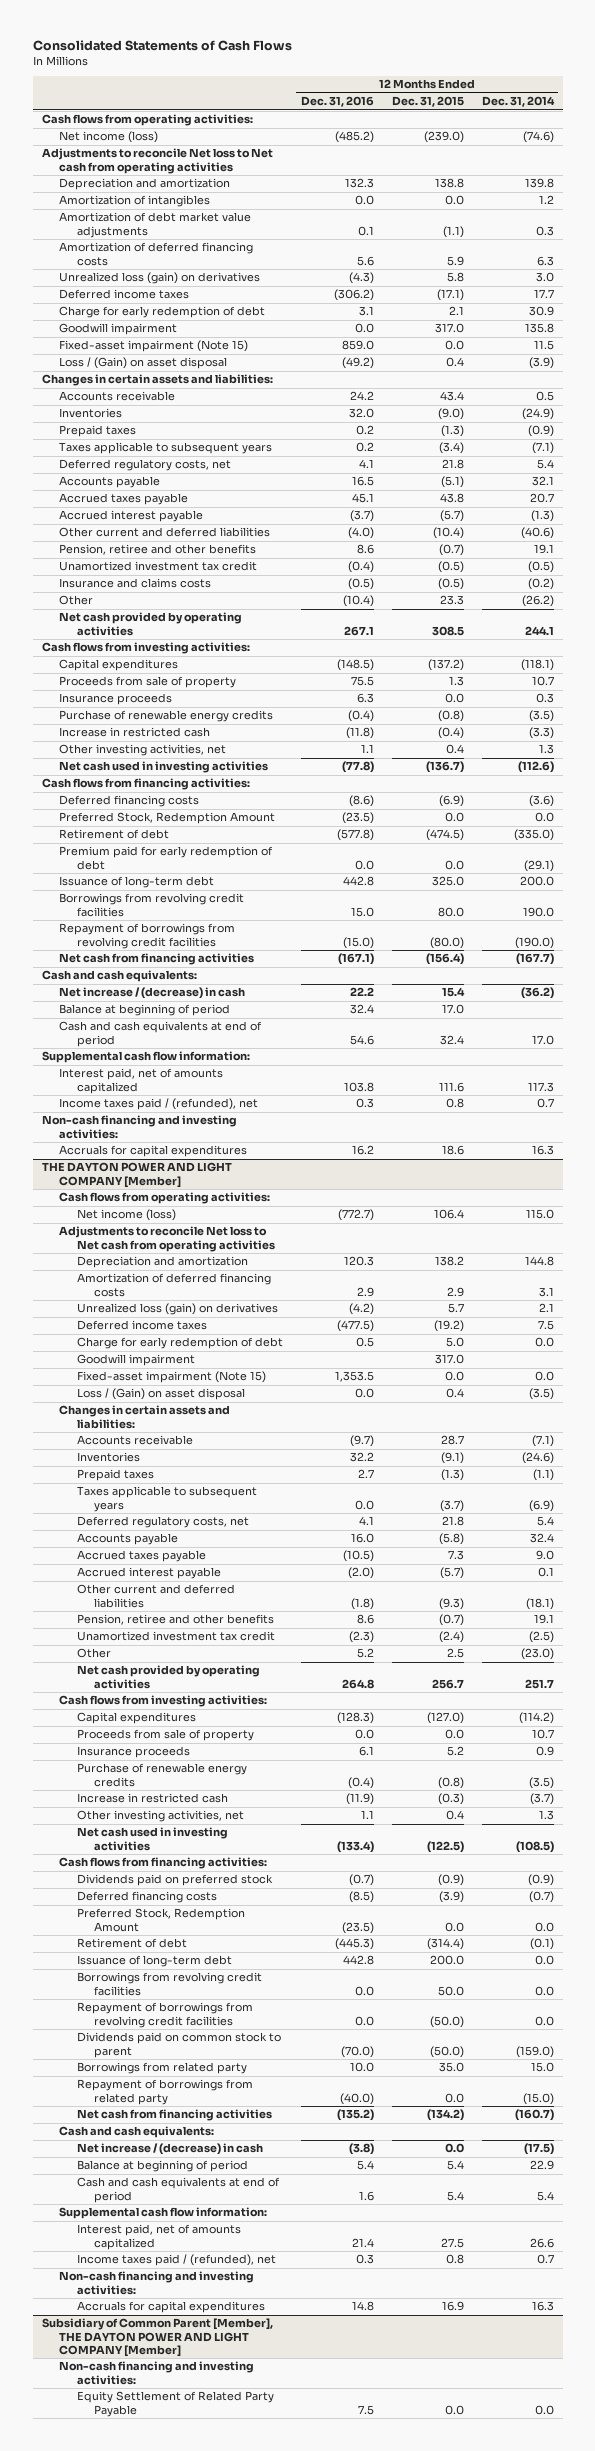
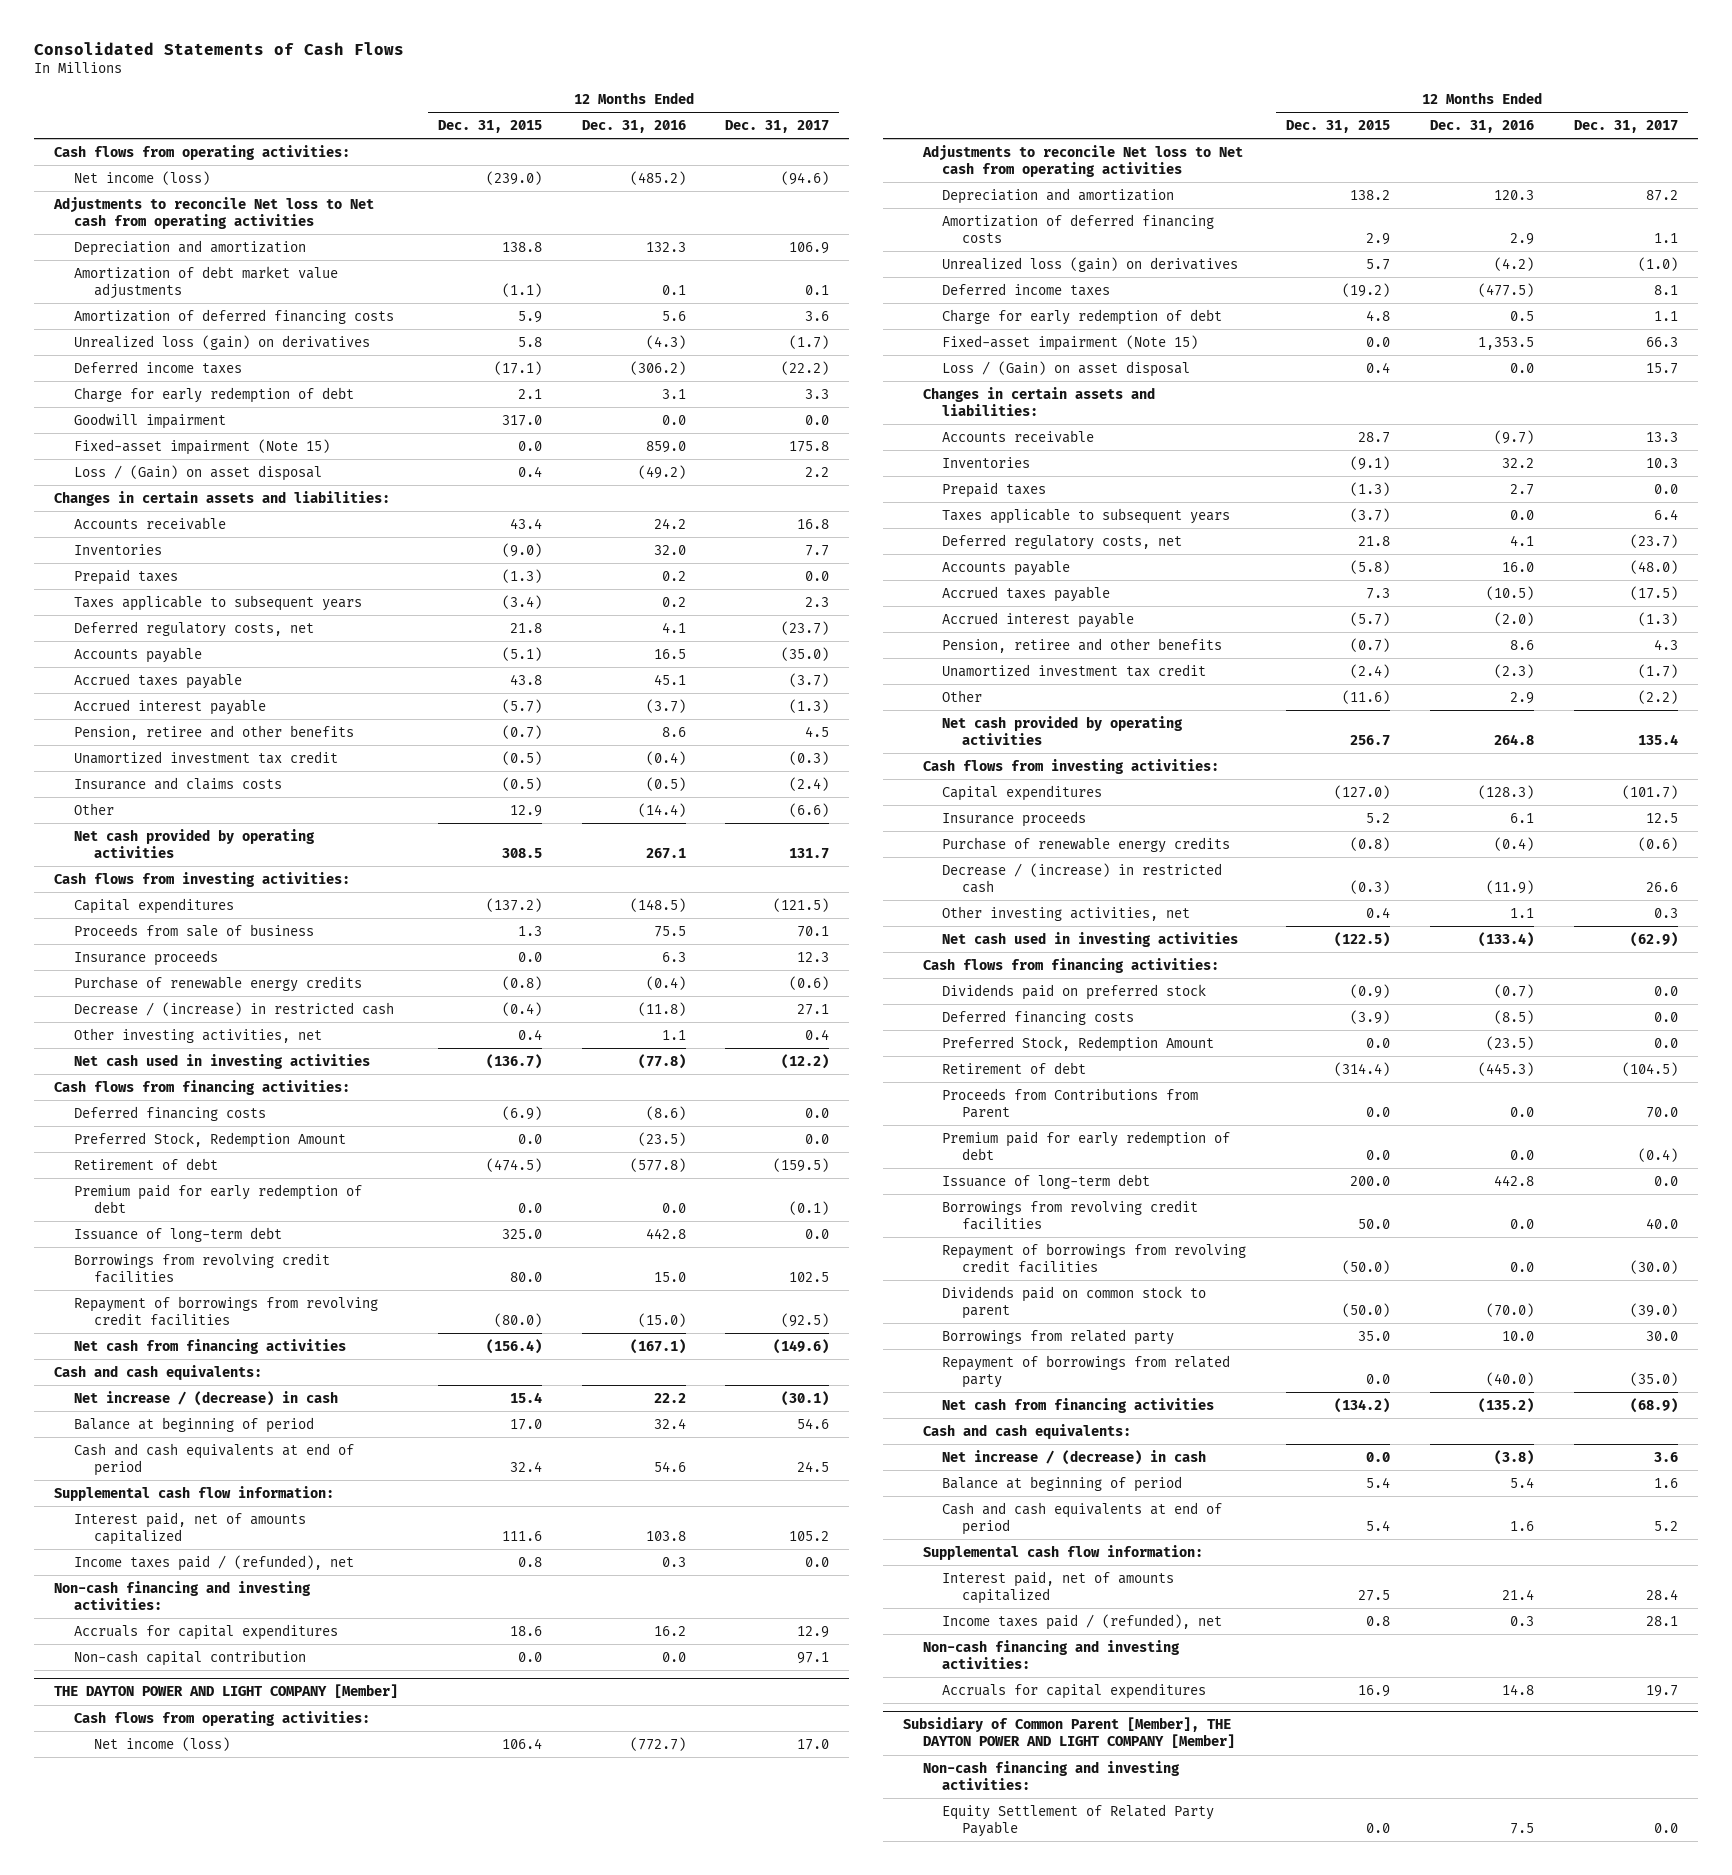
- | 12 Months Ended Dec. 31, 2016 | 12 Months Ended Dec. 31, 2015 | 12 Months Ended Dec. 31, 2014
+ | 12 Months Ended Dec. 31, 2015 | 12 Months Ended Dec. 31, 2016 | 12 Months Ended Dec. 31, 2017
- Amortization of intangibles | 0.0 | 0.0 | 1.2
- Other current and deferred liabilities | (4.0) | (10.4) | (40.6)
- Other | (10.4) | 23.3 | (26.2)
+ Other | 12.9 | (14.4) | (6.6)
- Proceeds from sale of property | 75.5 | 1.3 | 10.7
+ Proceeds from sale of business | 1.3 | 75.5 | 70.1
- Increase in restricted cash | (11.8) | (0.4) | (3.3)
+ Decrease / (increase) in restricted cash | (0.4) | (11.8) | 27.1
+ Non-cash capital contribution | 0.0 | 0.0 | 97.1
@ THE DAYTON POWER AND LIGHT COMPANY [Member]
- Charge for early redemption of debt | 0.5 | 5.0 | 0.0
- Goodwill impairment | | 317.0 |
+ Charge for early redemption of debt | 4.8 | 0.5 | 1.1
- Other current and deferred liabilities | (1.8) | (9.3) | (18.1)
- Other | 5.2 | 2.5 | (23.0)
+ Other | (11.6) | 2.9 | (2.2)
- Proceeds from sale of property | 0.0 | 0.0 | 10.7
- Increase in restricted cash | (11.9) | (0.3) | (3.7)
+ Decrease / (increase) in restricted cash | (0.3) | (11.9) | 26.6
+ Proceeds from Contributions from Parent | 0.0 | 0.0 | 70.0
+ Premium paid for early redemption of debt | 0.0 | 0.0 | (0.4)

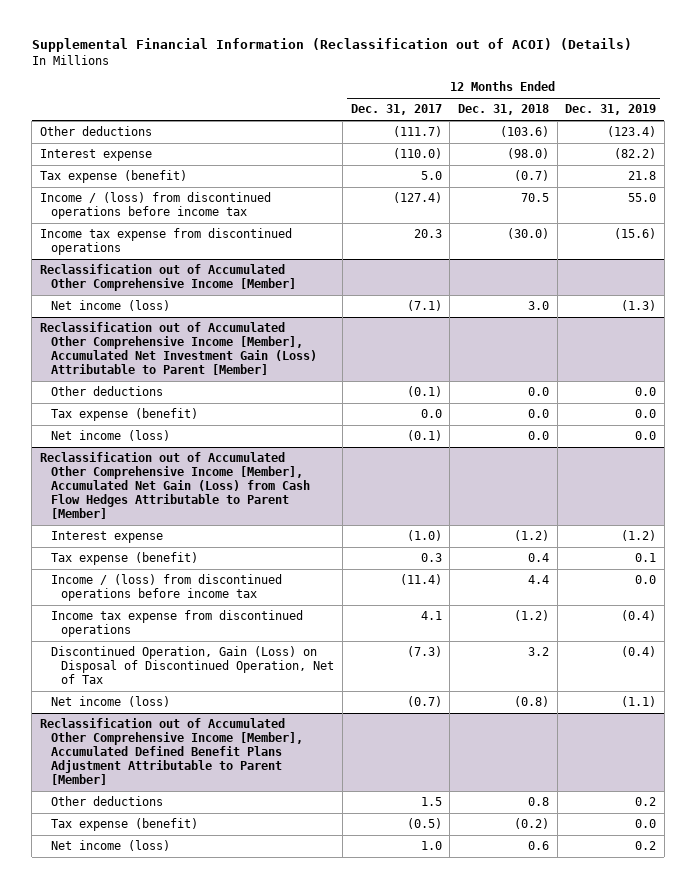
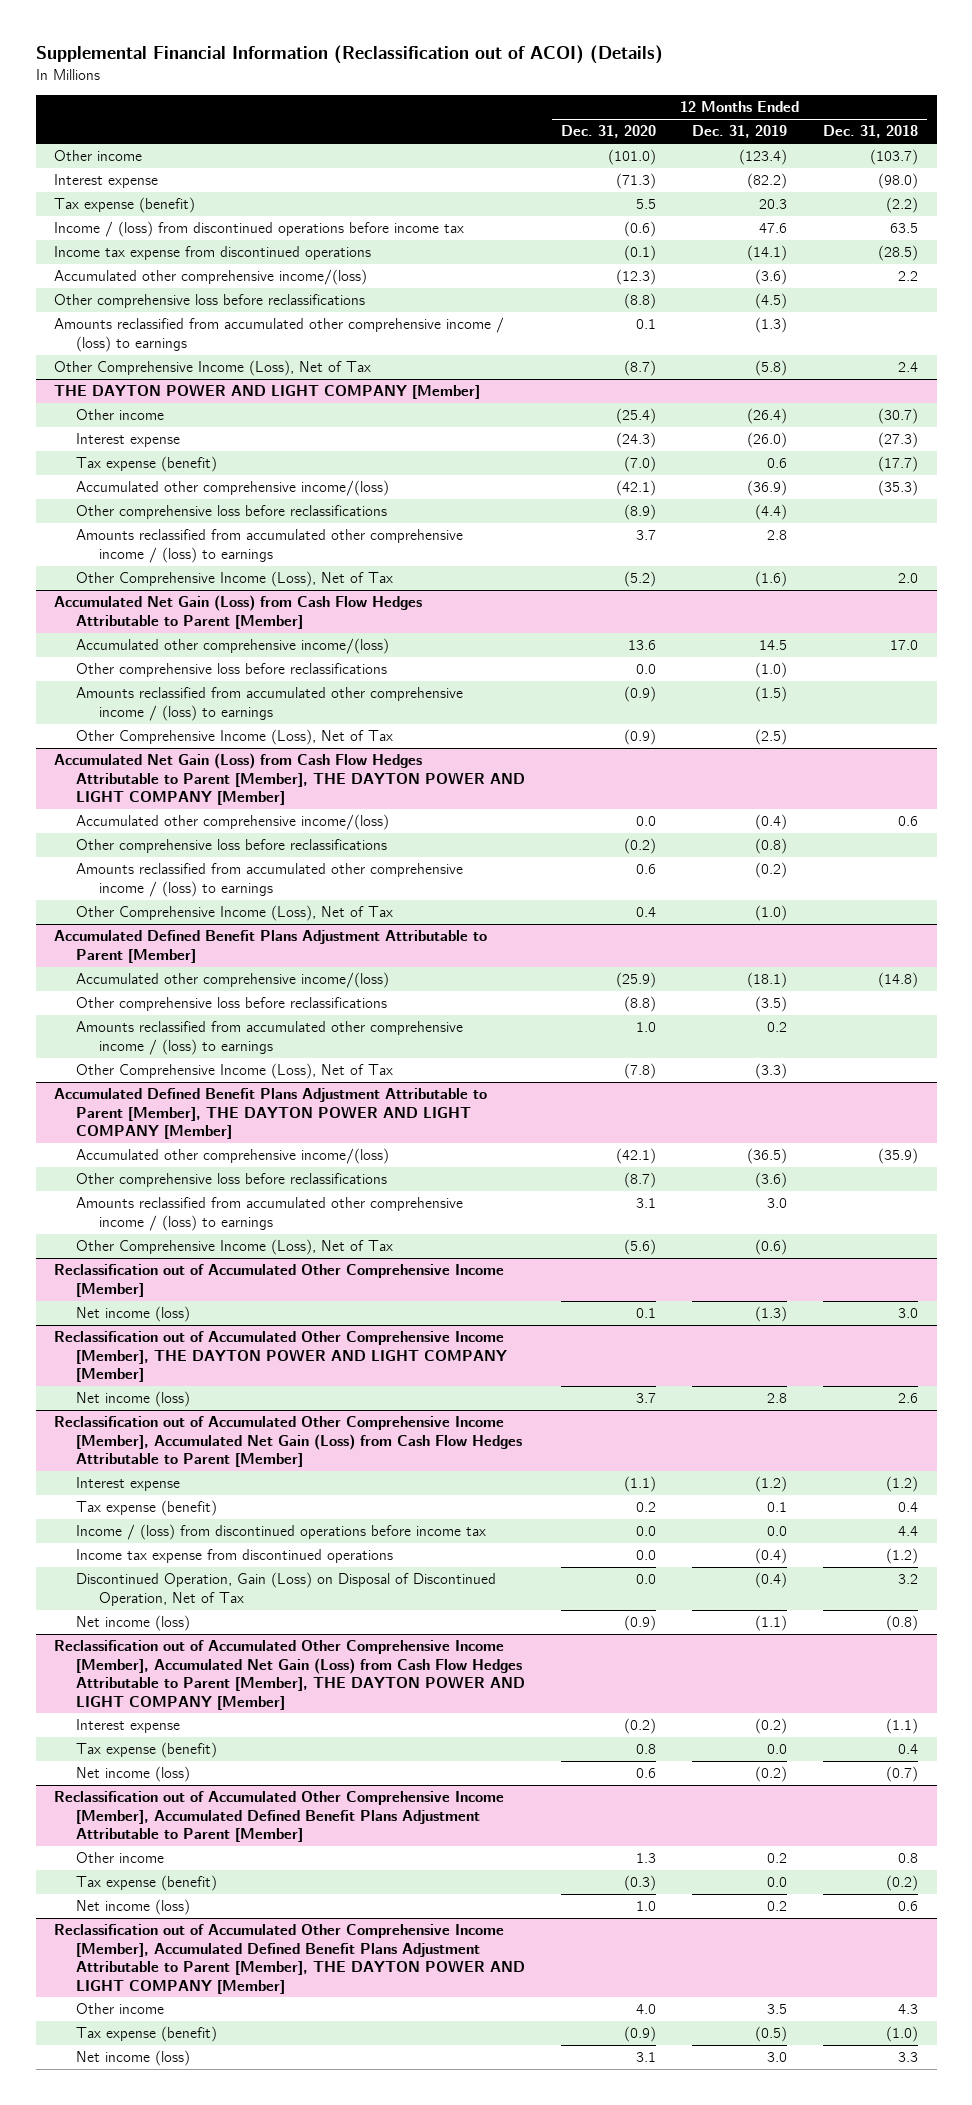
- | 12 Months Ended Dec. 31, 2017 | 12 Months Ended Dec. 31, 2018 | 12 Months Ended Dec. 31, 2019
+ | 12 Months Ended Dec. 31, 2020 | 12 Months Ended Dec. 31, 2019 | 12 Months Ended Dec. 31, 2018
- Other deductions | (111.7) | (103.6) | (123.4)
+ Other income | (101.0) | (123.4) | (103.7)
- Tax expense (benefit) | 5.0 | (0.7) | 21.8
- Income / (loss) from discontinued operations before income tax | (127.4) | 70.5 | 55.0
- Income tax expense from discontinued operations | 20.3 | (30.0) | (15.6)
+ Tax expense (benefit) | 5.5 | 20.3 | (2.2)
+ Income / (loss) from discontinued operations before income tax | (0.6) | 47.6 | 63.5
+ Income tax expense from discontinued operations | (0.1) | (14.1) | (28.5)
+ Accumulated other comprehensive income/(loss) | (12.3) | (3.6) | 2.2
+ Other comprehensive loss before reclassifications | (8.8) | (4.5) |
+ Amounts reclassified from accumulated other comprehensive income / (loss) to earnings | 0.1 | (1.3) |
+ Other Comprehensive Income (Loss), Net of Tax | (8.7) | (5.8) | 2.4
+ THE DAYTON POWER AND LIGHT COMPANY [Member]
+ Other income | (25.4) | (26.4) | (30.7)
+ Interest expense | (24.3) | (26.0) | (27.3)
+ Tax expense (benefit) | (7.0) | 0.6 | (17.7)
+ Accumulated other comprehensive income/(loss) | (42.1) | (36.9) | (35.3)
+ Other comprehensive loss before reclassifications | (8.9) | (4.4) |
+ Amounts reclassified from accumulated other comprehensive income / (loss) to earnings | 3.7 | 2.8 |
+ Other Comprehensive Income (Loss), Net of Tax | (5.2) | (1.6) | 2.0
+ Accumulated Net Gain (Loss) from Cash Flow Hedges Attributable to Parent [Member]
+ Accumulated other comprehensive income/(loss) | 13.6 | 14.5 | 17.0
+ Other comprehensive loss before reclassifications | 0.0 | (1.0) |
+ Amounts reclassified from accumulated other comprehensive income / (loss) to earnings | (0.9) | (1.5) |
+ Other Comprehensive Income (Loss), Net of Tax | (0.9) | (2.5) |
+ Accumulated Net Gain (Loss) from Cash Flow Hedges Attributable to Parent [Member], THE DAYTON POWER AND LIGHT COMPANY [Member]
+ Accumulated other comprehensive income/(loss) | 0.0 | (0.4) | 0.6
+ Other comprehensive loss before reclassifications | (0.2) | (0.8) |
+ Amounts reclassified from accumulated other comprehensive income / (loss) to earnings | 0.6 | (0.2) |
+ Other Comprehensive Income (Loss), Net of Tax | 0.4 | (1.0) |
+ Accumulated Defined Benefit Plans Adjustment Attributable to Parent [Member]
+ Accumulated other comprehensive income/(loss) | (25.9) | (18.1) | (14.8)
+ Other comprehensive loss before reclassifications | (8.8) | (3.5) |
+ Amounts reclassified from accumulated other comprehensive income / (loss) to earnings | 1.0 | 0.2 |
+ Other Comprehensive Income (Loss), Net of Tax | (7.8) | (3.3) |
+ Accumulated Defined Benefit Plans Adjustment Attributable to Parent [Member], THE DAYTON POWER AND LIGHT COMPANY [Member]
+ Accumulated other comprehensive income/(loss) | (42.1) | (36.5) | (35.9)
+ Other comprehensive loss before reclassifications | (8.7) | (3.6) |
+ Amounts reclassified from accumulated other comprehensive income / (loss) to earnings | 3.1 | 3.0 |
+ Other Comprehensive Income (Loss), Net of Tax | (5.6) | (0.6) |
- Reclassification out of Accumulated Other Comprehensive Income [Member], Accumulated Net Investment Gain (Loss) Attributable to Parent [Member]
- Other deductions | (0.1) | 0.0 | 0.0
- Tax expense (benefit) | 0.0 | 0.0 | 0.0
- Net income (loss) | (0.1) | 0.0 | 0.0
+ Reclassification out of Accumulated Other Comprehensive Income [Member], THE DAYTON POWER AND LIGHT COMPANY [Member]
+ Net income (loss) | 3.7 | 2.8 | 2.6
+ Reclassification out of Accumulated Other Comprehensive Income [Member], Accumulated Net Gain (Loss) from Cash Flow Hedges Attributable to Parent [Member], THE DAYTON POWER AND LIGHT COMPANY [Member]
+ Interest expense | (0.2) | (0.2) | (1.1)
+ Tax expense (benefit) | 0.8 | 0.0 | 0.4
+ Net income (loss) | 0.6 | (0.2) | (0.7)
@ Reclassification out of Accumulated Other Comprehensive Income [Member], Accumulated Defined Benefit Plans Adjustment Attributable to Parent [Member]
- Other deductions | 1.5 | 0.8 | 0.2
+ Other income | 1.3 | 0.2 | 0.8
+ Reclassification out of Accumulated Other Comprehensive Income [Member], Accumulated Defined Benefit Plans Adjustment Attributable to Parent [Member], THE DAYTON POWER AND LIGHT COMPANY [Member]
+ Other income | 4.0 | 3.5 | 4.3
+ Tax expense (benefit) | (0.9) | (0.5) | (1.0)
+ Net income (loss) | 3.1 | 3.0 | 3.3

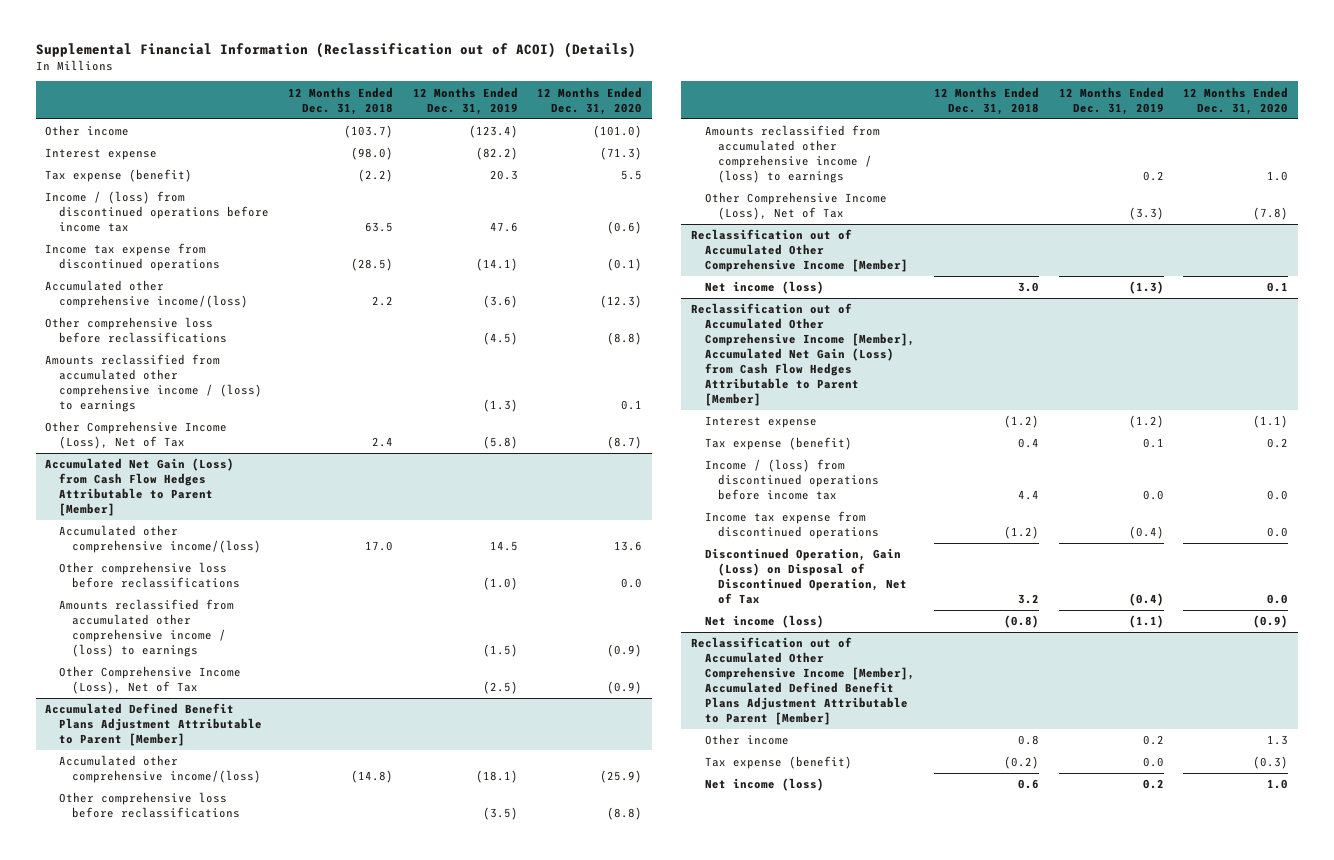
- | 12 Months Ended Dec. 31, 2020 | 12 Months Ended Dec. 31, 2019 | 12 Months Ended Dec. 31, 2018
+ | 12 Months Ended Dec. 31, 2018 | 12 Months Ended Dec. 31, 2019 | 12 Months Ended Dec. 31, 2020
- THE DAYTON POWER AND LIGHT COMPANY [Member]
- Other income | (25.4) | (26.4) | (30.7)
- Interest expense | (24.3) | (26.0) | (27.3)
- Tax expense (benefit) | (7.0) | 0.6 | (17.7)
- Accumulated other comprehensive income/(loss) | (42.1) | (36.9) | (35.3)
- Other comprehensive loss before reclassifications | (8.9) | (4.4) |
- Amounts reclassified from accumulated other comprehensive income / (loss) to earnings | 3.7 | 2.8 |
- Other Comprehensive Income (Loss), Net of Tax | (5.2) | (1.6) | 2.0
- Accumulated Net Gain (Loss) from Cash Flow Hedges Attributable to Parent [Member], THE DAYTON POWER AND LIGHT COMPANY [Member]
- Accumulated other comprehensive income/(loss) | 0.0 | (0.4) | 0.6
- Other comprehensive loss before reclassifications | (0.2) | (0.8) |
- Amounts reclassified from accumulated other comprehensive income / (loss) to earnings | 0.6 | (0.2) |
- Other Comprehensive Income (Loss), Net of Tax | 0.4 | (1.0) |
- Accumulated Defined Benefit Plans Adjustment Attributable to Parent [Member], THE DAYTON POWER AND LIGHT COMPANY [Member]
- Accumulated other comprehensive income/(loss) | (42.1) | (36.5) | (35.9)
- Other comprehensive loss before reclassifications | (8.7) | (3.6) |
- Amounts reclassified from accumulated other comprehensive income / (loss) to earnings | 3.1 | 3.0 |
- Other Comprehensive Income (Loss), Net of Tax | (5.6) | (0.6) |
- Reclassification out of Accumulated Other Comprehensive Income [Member], THE DAYTON POWER AND LIGHT COMPANY [Member]
- Net income (loss) | 3.7 | 2.8 | 2.6
- Reclassification out of Accumulated Other Comprehensive Income [Member], Accumulated Net Gain (Loss) from Cash Flow Hedges Attributable to Parent [Member], THE DAYTON POWER AND LIGHT COMPANY [Member]
- Interest expense | (0.2) | (0.2) | (1.1)
- Tax expense (benefit) | 0.8 | 0.0 | 0.4
- Net income (loss) | 0.6 | (0.2) | (0.7)
- Reclassification out of Accumulated Other Comprehensive Income [Member], Accumulated Defined Benefit Plans Adjustment Attributable to Parent [Member], THE DAYTON POWER AND LIGHT COMPANY [Member]
- Other income | 4.0 | 3.5 | 4.3
- Tax expense (benefit) | (0.9) | (0.5) | (1.0)
- Net income (loss) | 3.1 | 3.0 | 3.3

